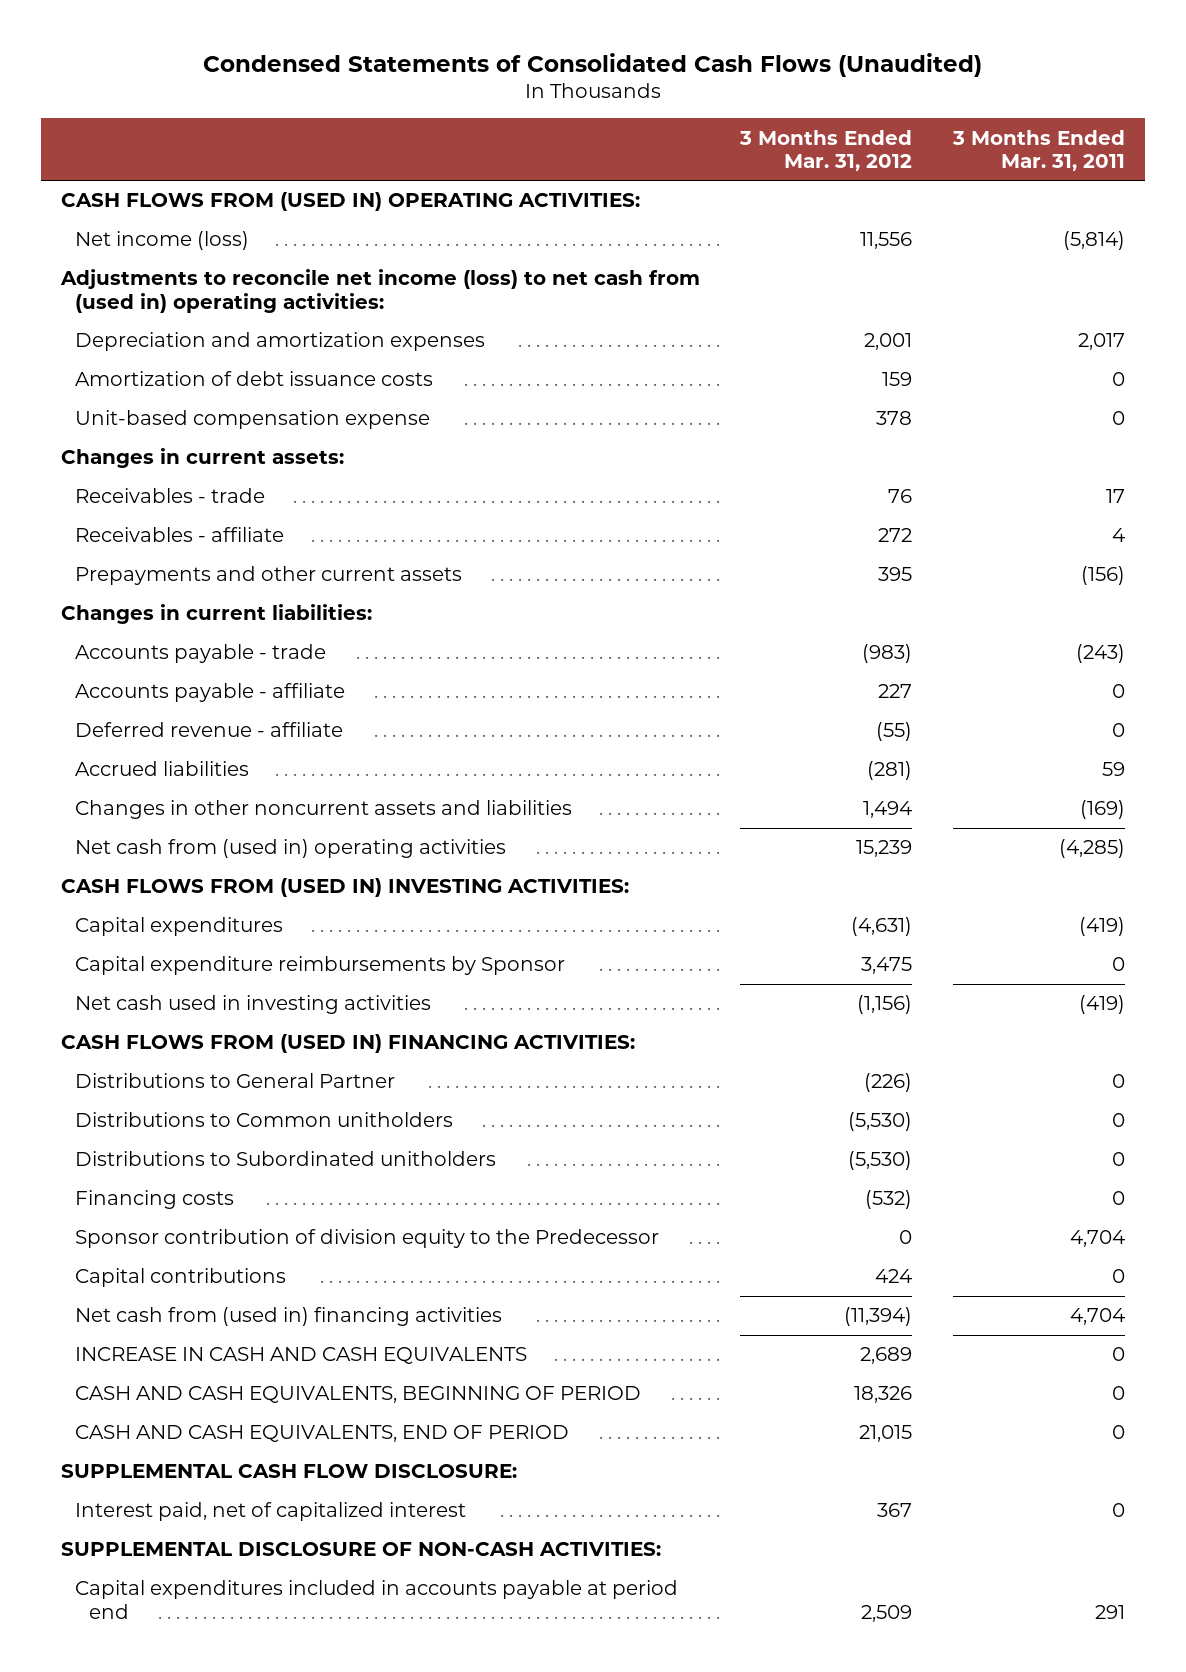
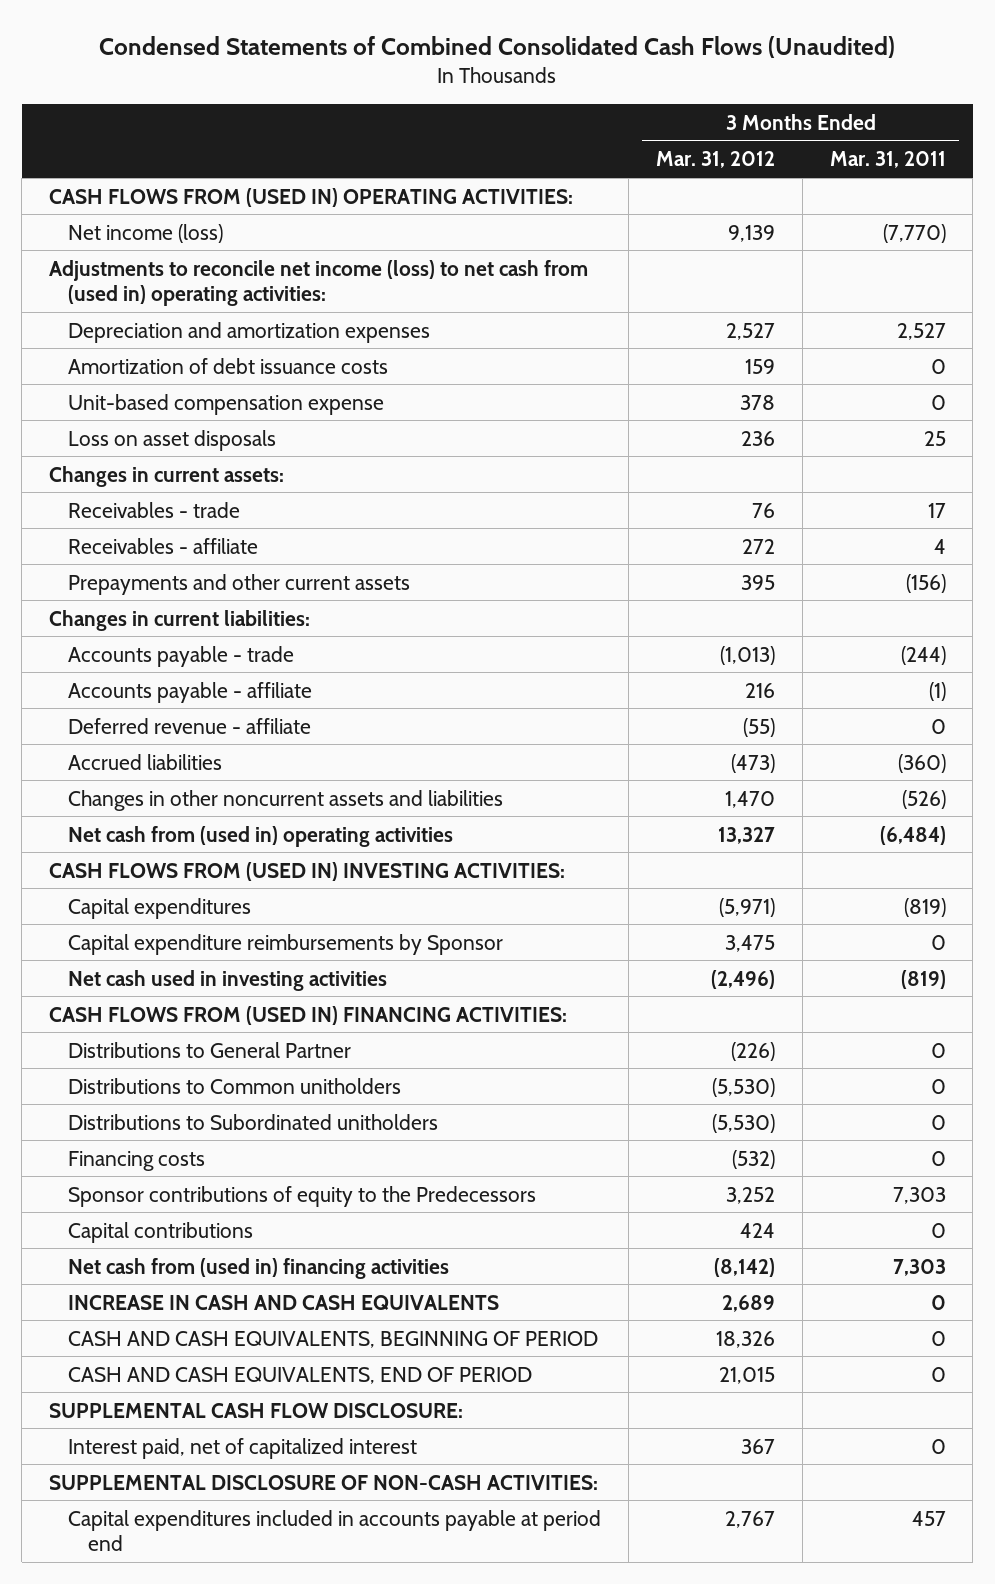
- Condensed Statements of Consolidated Cash Flows (Unaudited)
+ Condensed Statements of Combined Consolidated Cash Flows (Unaudited)
- Net income (loss) | 11,556 | (5,814)
+ Net income (loss) | 9,139 | (7,770)
- Depreciation and amortization expenses | 2,001 | 2,017
+ Depreciation and amortization expenses | 2,527 | 2,527
+ Loss on asset disposals | 236 | 25
- Accounts payable - trade | (983) | (243)
- Accounts payable - affiliate | 227 | 0
+ Accounts payable - trade | (1,013) | (244)
+ Accounts payable - affiliate | 216 | (1)
- Accrued liabilities | (281) | 59
- Changes in other noncurrent assets and liabilities | 1,494 | (169)
- Net cash from (used in) operating activities | 15,239 | (4,285)
+ Accrued liabilities | (473) | (360)
+ Changes in other noncurrent assets and liabilities | 1,470 | (526)
+ Net cash from (used in) operating activities | 13,327 | (6,484)
- Capital expenditures | (4,631) | (419)
+ Capital expenditures | (5,971) | (819)
- Net cash used in investing activities | (1,156) | (419)
+ Net cash used in investing activities | (2,496) | (819)
- Sponsor contribution of division equity to the Predecessor | 0 | 4,704
+ Sponsor contributions of equity to the Predecessors | 3,252 | 7,303
- Net cash from (used in) financing activities | (11,394) | 4,704
+ Net cash from (used in) financing activities | (8,142) | 7,303
- Capital expenditures included in accounts payable at period end | 2,509 | 291
+ Capital expenditures included in accounts payable at period end | 2,767 | 457

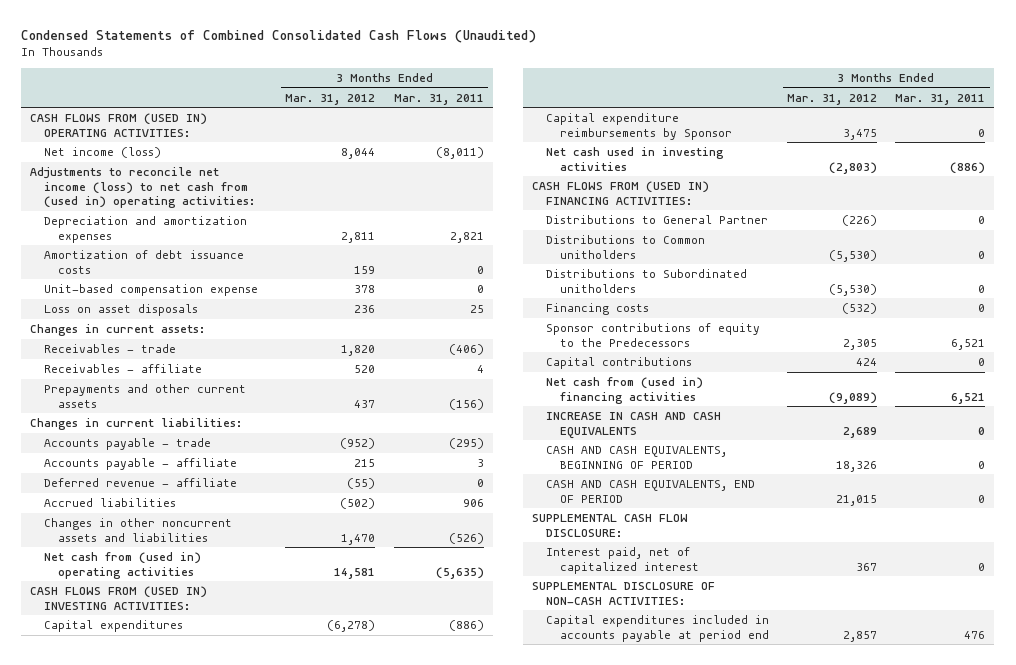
- Net income (loss) | 9,139 | (7,770)
+ Net income (loss) | 8,044 | (8,011)
- Depreciation and amortization expenses | 2,527 | 2,527
+ Depreciation and amortization expenses | 2,811 | 2,821
- Receivables - trade | 76 | 17
- Receivables - affiliate | 272 | 4
- Prepayments and other current assets | 395 | (156)
+ Receivables - trade | 1,820 | (406)
+ Receivables - affiliate | 520 | 4
+ Prepayments and other current assets | 437 | (156)
- Accounts payable - trade | (1,013) | (244)
- Accounts payable - affiliate | 216 | (1)
+ Accounts payable - trade | (952) | (295)
+ Accounts payable - affiliate | 215 | 3
- Accrued liabilities | (473) | (360)
+ Accrued liabilities | (502) | 906
- Net cash from (used in) operating activities | 13,327 | (6,484)
+ Net cash from (used in) operating activities | 14,581 | (5,635)
- Capital expenditures | (5,971) | (819)
+ Capital expenditures | (6,278) | (886)
- Net cash used in investing activities | (2,496) | (819)
+ Net cash used in investing activities | (2,803) | (886)
- Sponsor contributions of equity to the Predecessors | 3,252 | 7,303
+ Sponsor contributions of equity to the Predecessors | 2,305 | 6,521
- Net cash from (used in) financing activities | (8,142) | 7,303
+ Net cash from (used in) financing activities | (9,089) | 6,521
- Capital expenditures included in accounts payable at period end | 2,767 | 457
+ Capital expenditures included in accounts payable at period end | 2,857 | 476

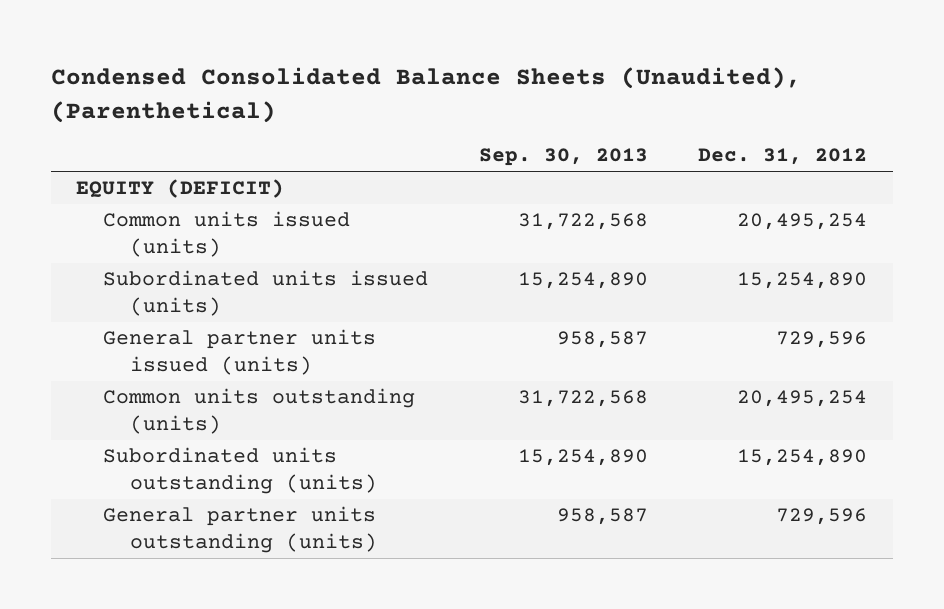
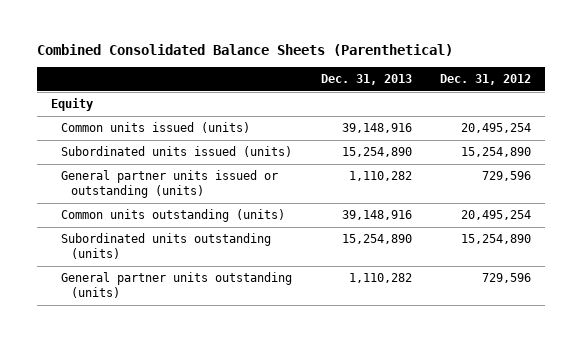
- Condensed Consolidated Balance Sheets (Unaudited), (Parenthetical)
+ Combined Consolidated Balance Sheets (Parenthetical)
- | Sep. 30, 2013 | Dec. 31, 2012
+ | Dec. 31, 2013 | Dec. 31, 2012
- EQUITY (DEFICIT)
+ Equity
- General partner units issued (units) | 958,587 | 729,596
+ General partner units issued or outstanding (units) | 1,110,282 | 729,596

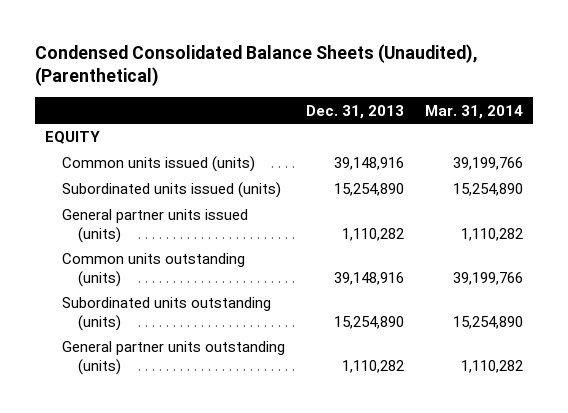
- Combined Consolidated Balance Sheets (Parenthetical)
+ Condensed Consolidated Balance Sheets (Unaudited), (Parenthetical)
- | Dec. 31, 2013 | Dec. 31, 2012
+ | Dec. 31, 2013 | Mar. 31, 2014
- Equity
+ EQUITY
- General partner units issued or outstanding (units) | 1,110,282 | 729,596
+ General partner units issued (units) | 1,110,282 | 1,110,282

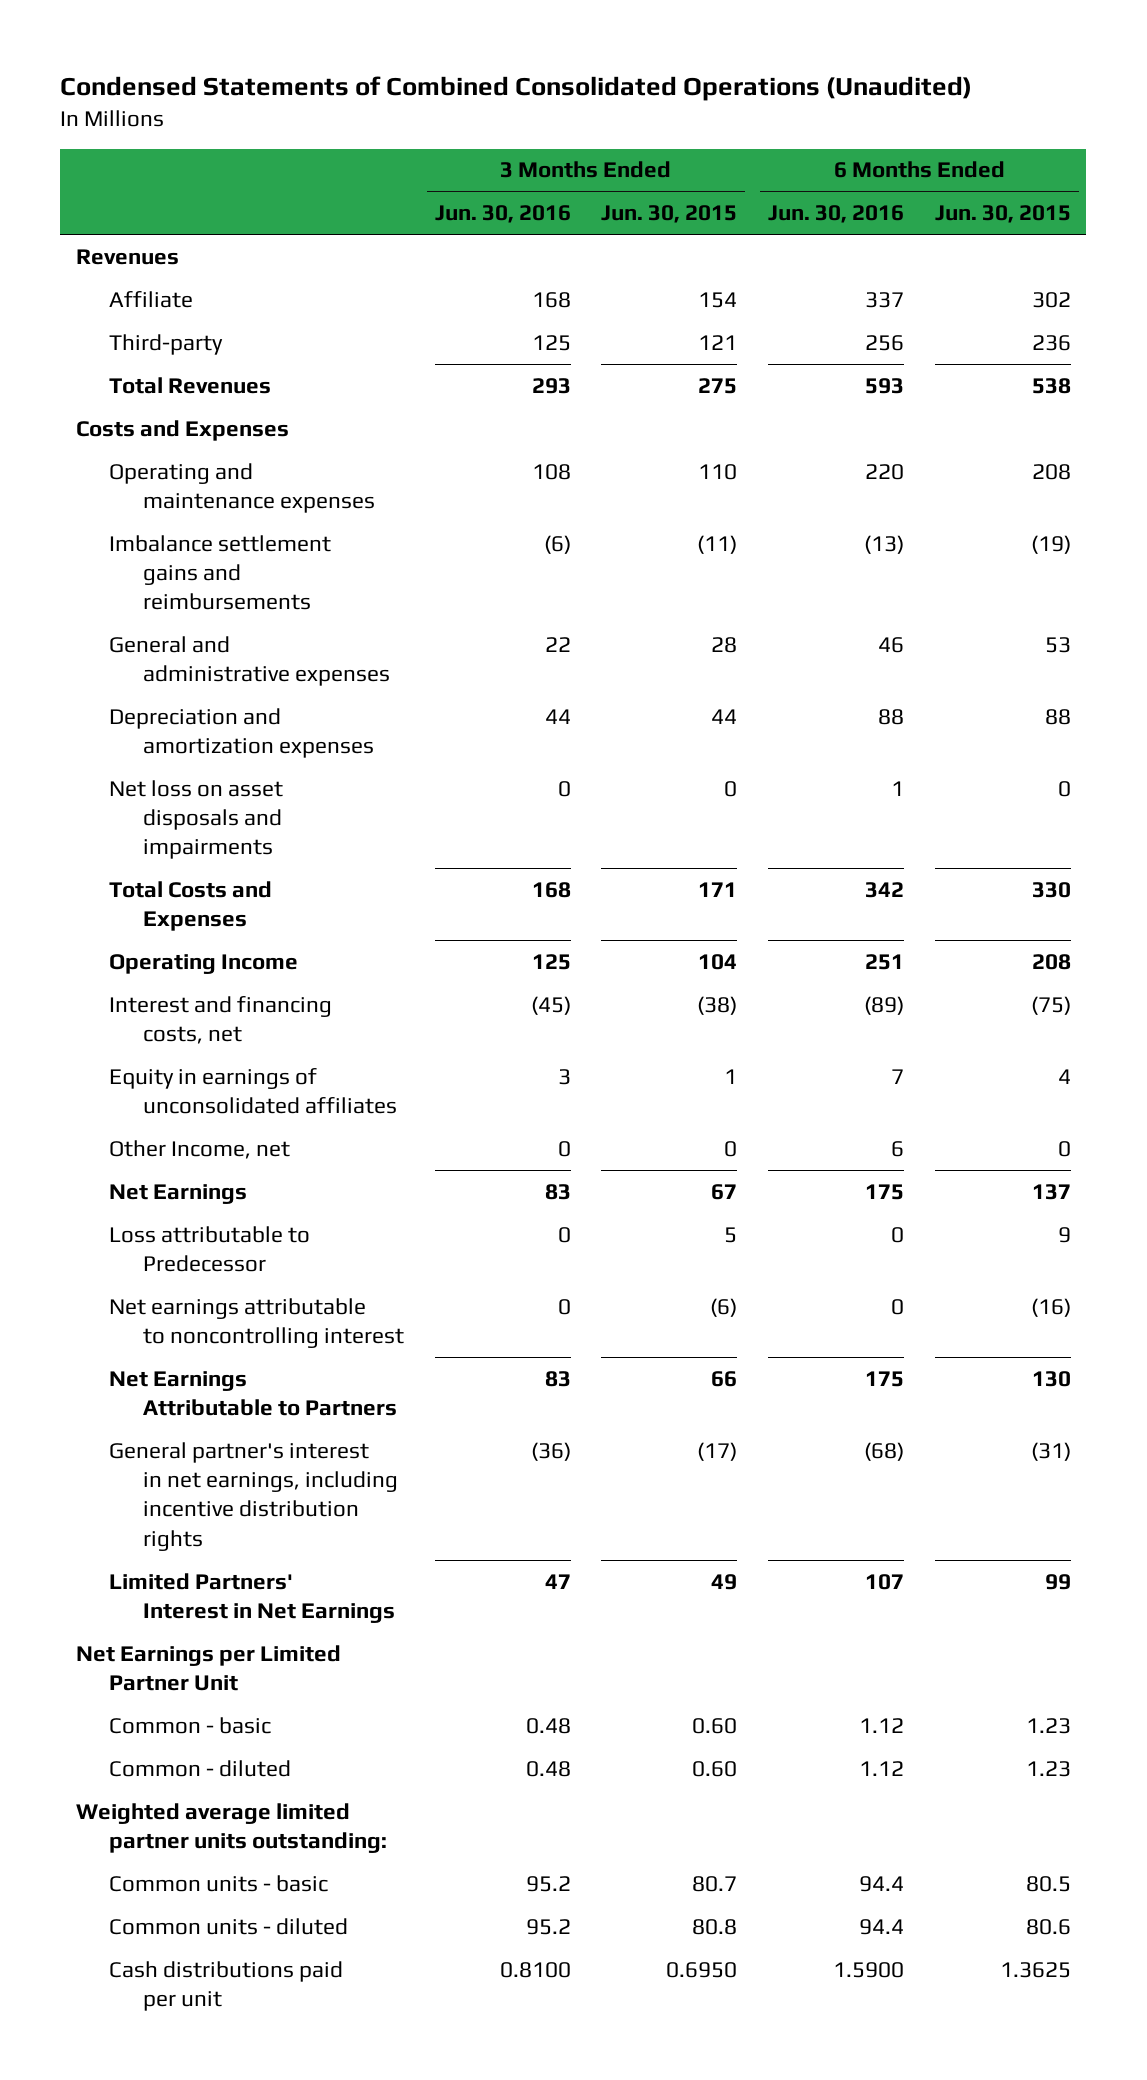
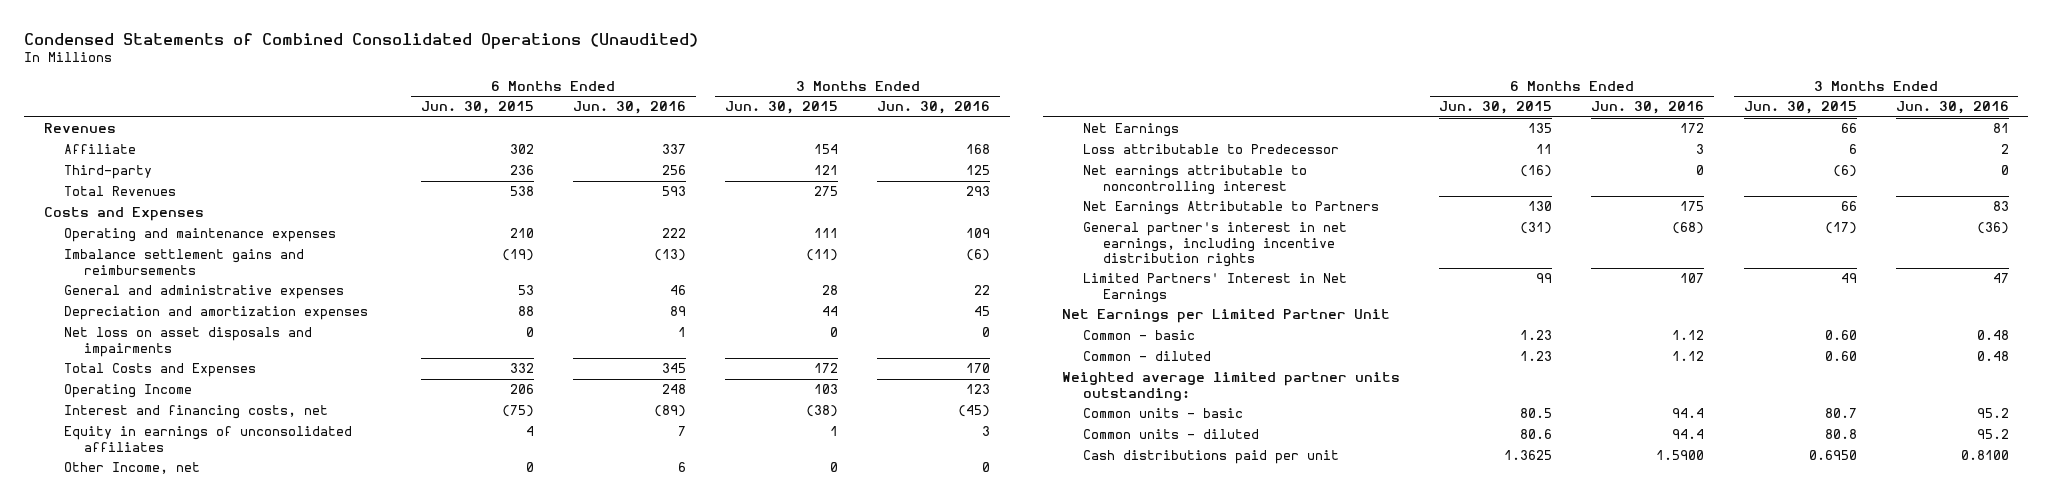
- | 3 Months Ended Jun. 30, 2016 | 3 Months Ended Jun. 30, 2015 | 6 Months Ended Jun. 30, 2016 | 6 Months Ended Jun. 30, 2015
+ | 6 Months Ended Jun. 30, 2015 | 6 Months Ended Jun. 30, 2016 | 3 Months Ended Jun. 30, 2015 | 3 Months Ended Jun. 30, 2016
- Operating and maintenance expenses | 108 | 110 | 220 | 208
+ Operating and maintenance expenses | 210 | 222 | 111 | 109
- Depreciation and amortization expenses | 44 | 44 | 88 | 88
+ Depreciation and amortization expenses | 88 | 89 | 44 | 45
- Total Costs and Expenses | 168 | 171 | 342 | 330
- Operating Income | 125 | 104 | 251 | 208
+ Total Costs and Expenses | 332 | 345 | 172 | 170
+ Operating Income | 206 | 248 | 103 | 123
- Net Earnings | 83 | 67 | 175 | 137
- Loss attributable to Predecessor | 0 | 5 | 0 | 9
+ Net Earnings | 135 | 172 | 66 | 81
+ Loss attributable to Predecessor | 11 | 3 | 6 | 2

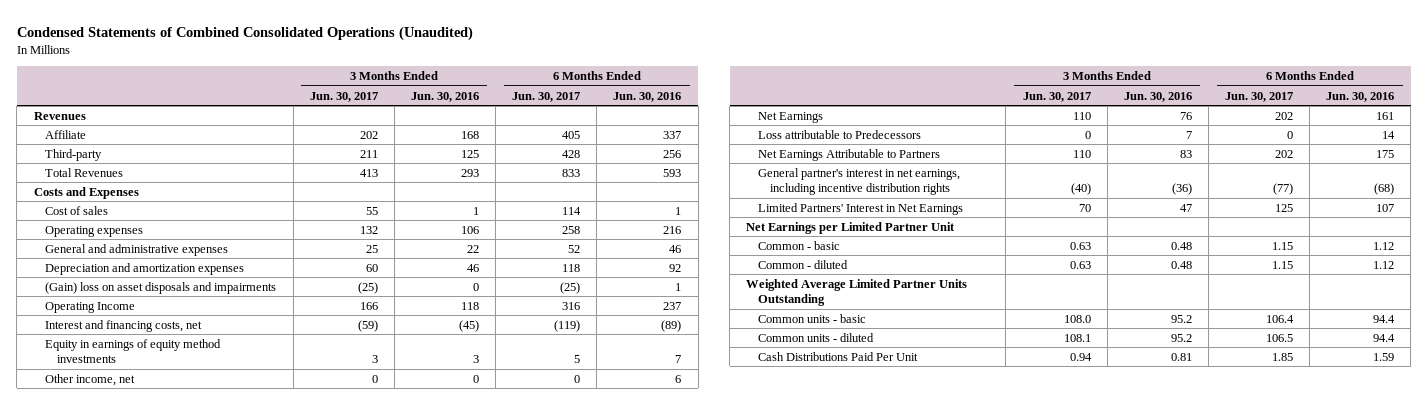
- | 6 Months Ended Jun. 30, 2015 | 6 Months Ended Jun. 30, 2016 | 3 Months Ended Jun. 30, 2015 | 3 Months Ended Jun. 30, 2016
+ | 3 Months Ended Jun. 30, 2017 | 3 Months Ended Jun. 30, 2016 | 6 Months Ended Jun. 30, 2017 | 6 Months Ended Jun. 30, 2016
- Operating and maintenance expenses | 210 | 222 | 111 | 109
- Imbalance settlement gains and reimbursements | (19) | (13) | (11) | (6)
+ Cost of sales | 55 | 1 | 114 | 1
+ Operating expenses | 132 | 106 | 258 | 216
- Depreciation and amortization expenses | 88 | 89 | 44 | 45
- Net loss on asset disposals and impairments | 0 | 1 | 0 | 0
- Total Costs and Expenses | 332 | 345 | 172 | 170
- Operating Income | 206 | 248 | 103 | 123
+ Depreciation and amortization expenses | 60 | 46 | 118 | 92
+ (Gain) loss on asset disposals and impairments | (25) | 0 | (25) | 1
+ Operating Income | 166 | 118 | 316 | 237
- Equity in earnings of unconsolidated affiliates | 4 | 7 | 1 | 3
- Other Income, net | 0 | 6 | 0 | 0
- Net Earnings | 135 | 172 | 66 | 81
- Loss attributable to Predecessor | 11 | 3 | 6 | 2
- Net earnings attributable to noncontrolling interest | (16) | 0 | (6) | 0
+ Equity in earnings of equity method investments | 3 | 3 | 5 | 7
+ Other income, net | 0 | 0 | 0 | 6
+ Net Earnings | 110 | 76 | 202 | 161
+ Loss attributable to Predecessors | 0 | 7 | 0 | 14
- Weighted average limited partner units outstanding:
+ Weighted Average Limited Partner Units Outstanding
- Cash distributions paid per unit | 1.3625 | 1.5900 | 0.6950 | 0.8100
+ Cash Distributions Paid Per Unit | 0.94 | 0.81 | 1.85 | 1.59

